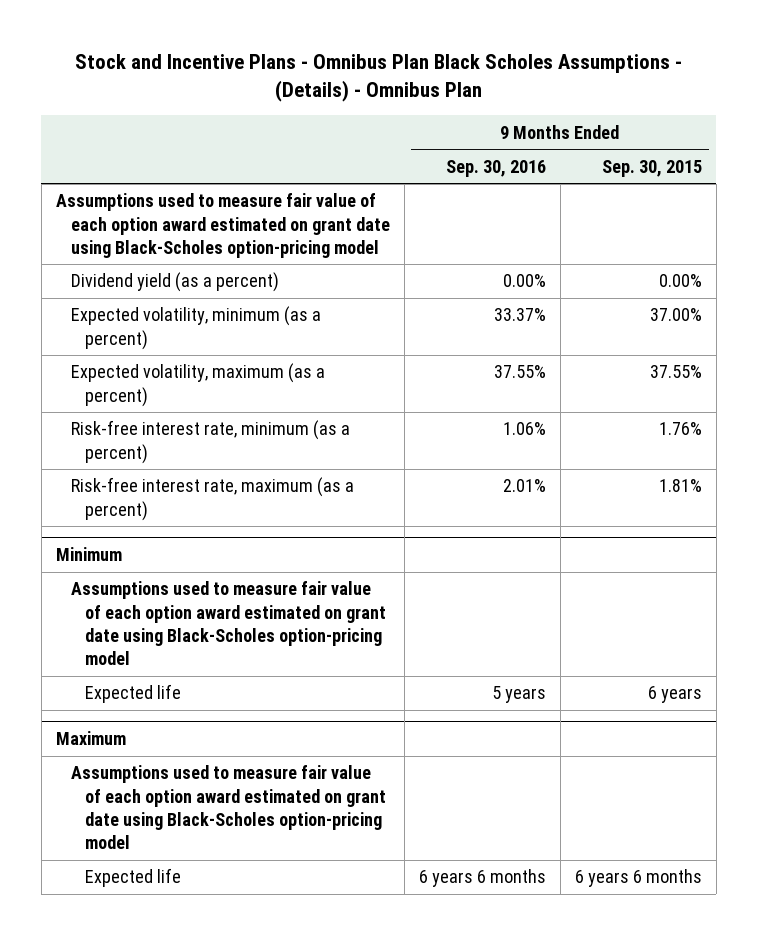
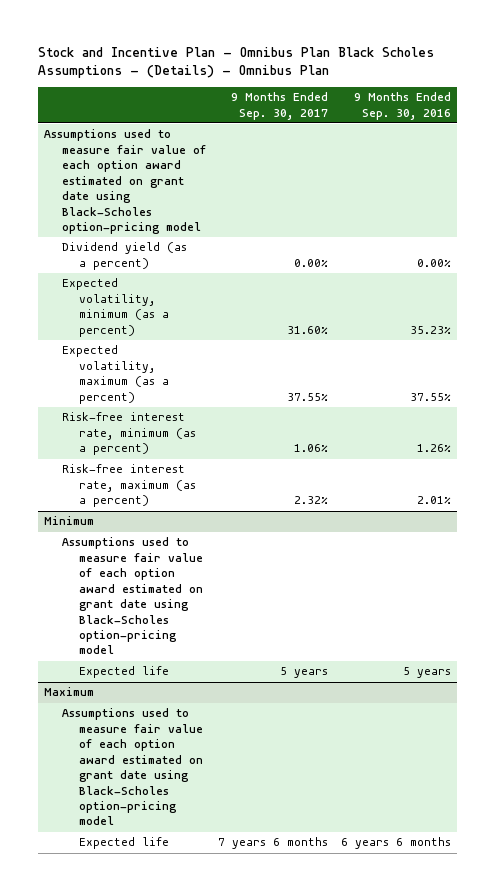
- Stock and Incentive Plans - Omnibus Plan Black Scholes Assumptions - (Details) - Omnibus Plan
+ Stock and Incentive Plan - Omnibus Plan Black Scholes Assumptions - (Details) - Omnibus Plan
- | 9 Months Ended Sep. 30, 2016 | 9 Months Ended Sep. 30, 2015
+ | 9 Months Ended Sep. 30, 2017 | 9 Months Ended Sep. 30, 2016
- Expected volatility, minimum (as a percent) | 33.37% | 37.00%
+ Expected volatility, minimum (as a percent) | 31.60% | 35.23%
- Risk-free interest rate, minimum (as a percent) | 1.06% | 1.76%
+ Risk-free interest rate, minimum (as a percent) | 1.06% | 1.26%

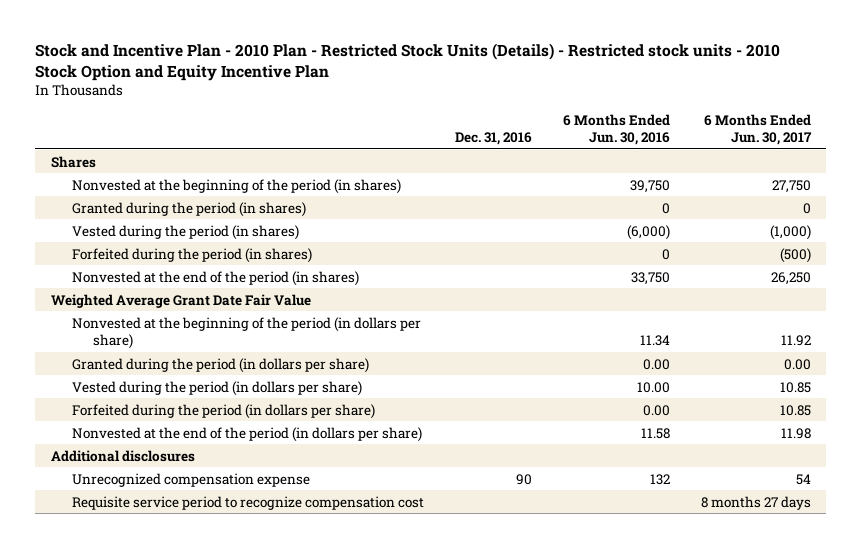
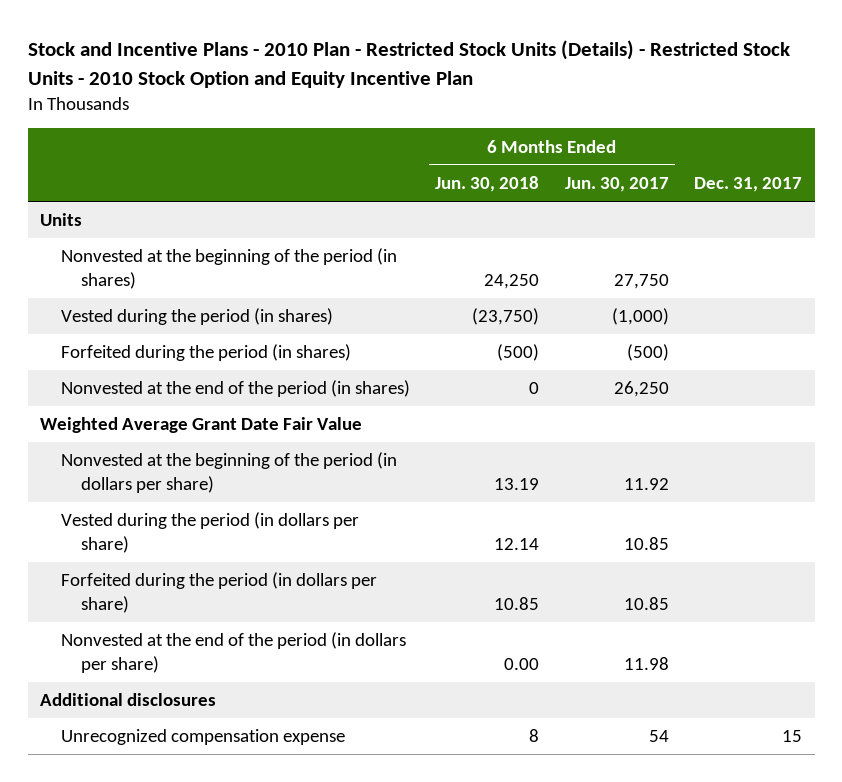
- Stock and Incentive Plan - 2010 Plan - Restricted Stock Units (Details) - Restricted stock units - 2010 Stock Option and Equity Incentive Plan
+ Stock and Incentive Plans - 2010 Plan - Restricted Stock Units (Details) - Restricted Stock Units - 2010 Stock Option and Equity Incentive Plan
- | Dec. 31, 2016 | 6 Months Ended Jun. 30, 2016 | 6 Months Ended Jun. 30, 2017
+ | 6 Months Ended Jun. 30, 2018 | 6 Months Ended Jun. 30, 2017 | Dec. 31, 2017
- Shares
+ Units
- Granted during the period (in shares) | | 0 | 0
- Granted during the period (in dollars per share) | | 0.00 | 0.00
- Requisite service period to recognize compensation cost | | | 8 months 27 days

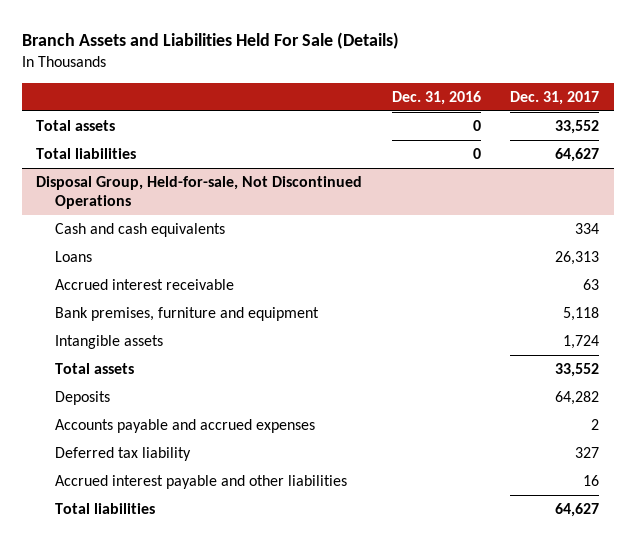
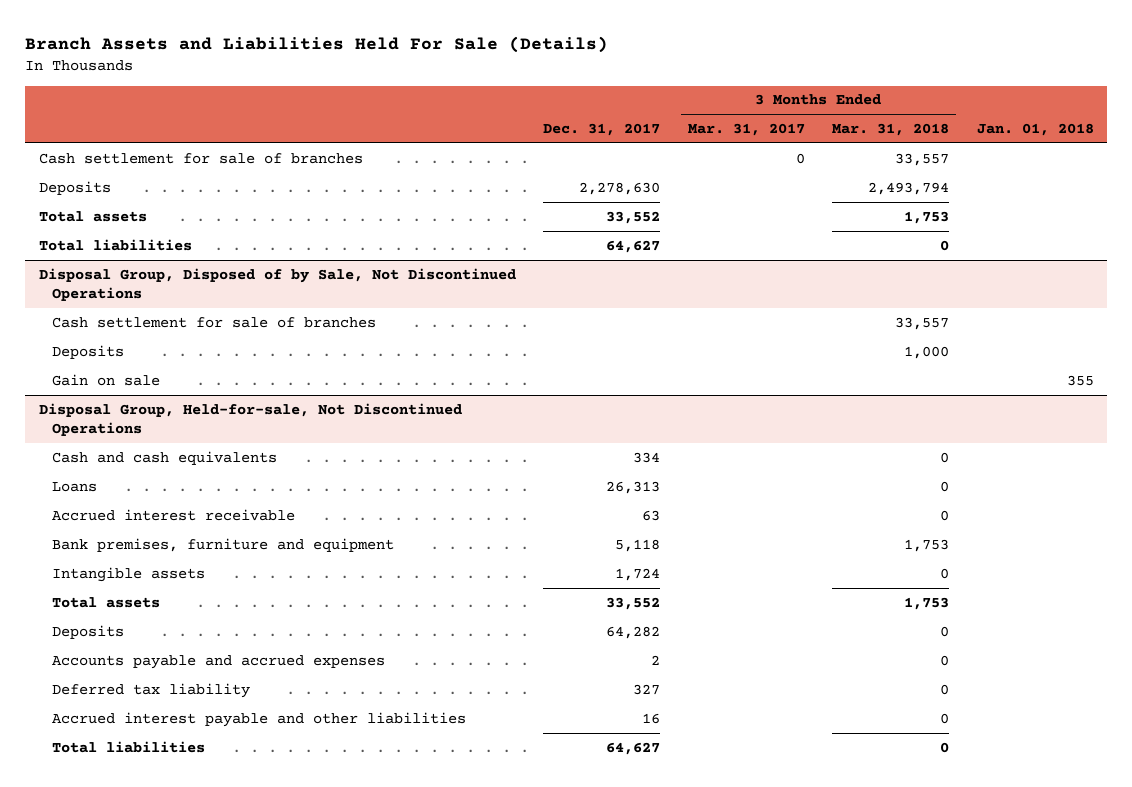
- | Dec. 31, 2016 | Dec. 31, 2017
+ | Dec. 31, 2017 | 3 Months Ended Mar. 31, 2017 | 3 Months Ended Mar. 31, 2018 | Jan. 01, 2018
+ Cash settlement for sale of branches | | 0 | 33,557 |
+ Deposits | 2,278,630 | | 2,493,794 |
+ Disposal Group, Disposed of by Sale, Not Discontinued Operations
+ Cash settlement for sale of branches | | | 33,557 |
+ Deposits | | | 1,000 |
+ Gain on sale | | | | 355

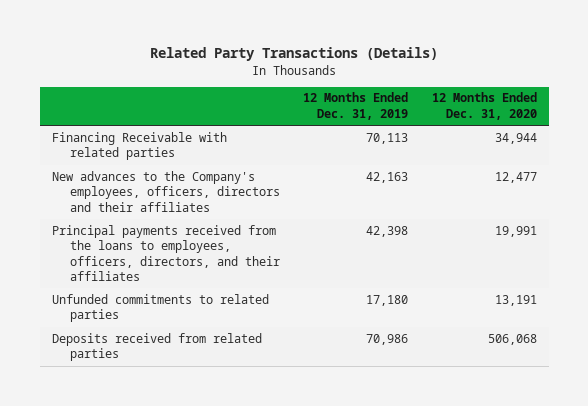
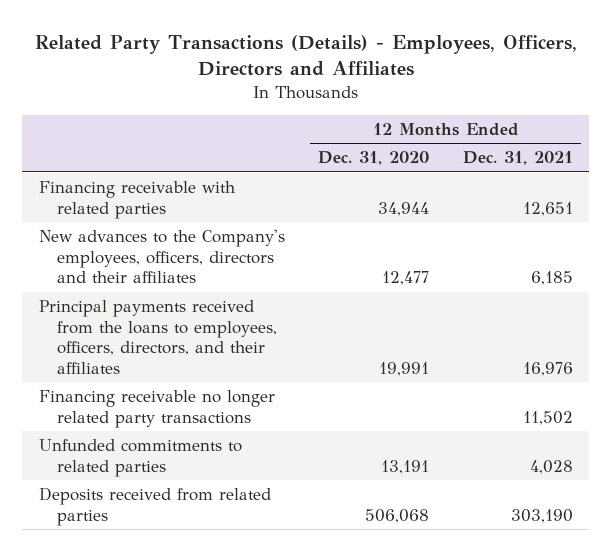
- Related Party Transactions (Details)
+ Related Party Transactions (Details) - Employees, Officers, Directors and Affiliates
- | 12 Months Ended Dec. 31, 2019 | 12 Months Ended Dec. 31, 2020
+ | 12 Months Ended Dec. 31, 2020 | 12 Months Ended Dec. 31, 2021
- Financing Receivable with related parties | 70,113 | 34,944
+ Financing receivable with related parties | 34,944 | 12,651
+ Financing receivable no longer related party transactions | | 11,502

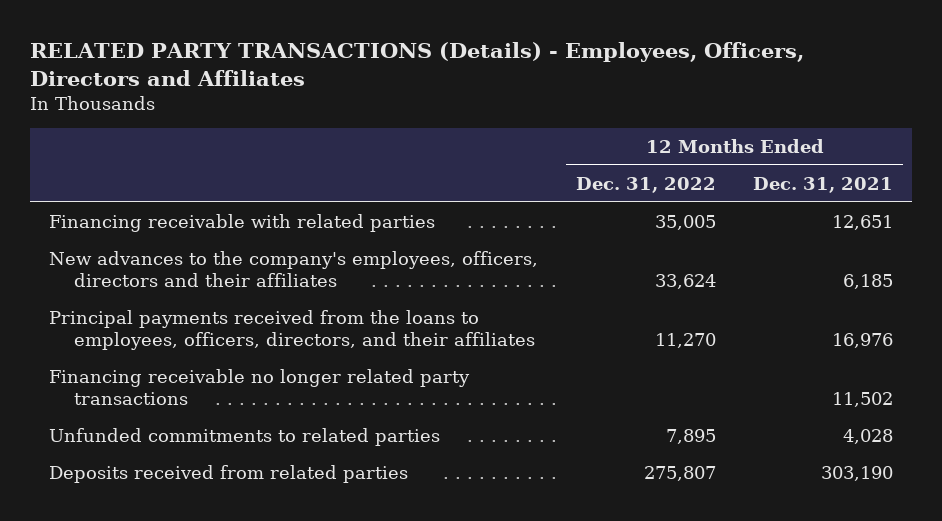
- Related Party Transactions (Details) - Employees, Officers, Directors and Affiliates
+ RELATED PARTY TRANSACTIONS (Details) - Employees, Officers, Directors and Affiliates
- | 12 Months Ended Dec. 31, 2020 | 12 Months Ended Dec. 31, 2021
+ | 12 Months Ended Dec. 31, 2022 | 12 Months Ended Dec. 31, 2021
- New advances to the Company's employees, officers, directors and their affiliates | 12,477 | 6,185
+ New advances to the company's employees, officers, directors and their affiliates | 33,624 | 6,185

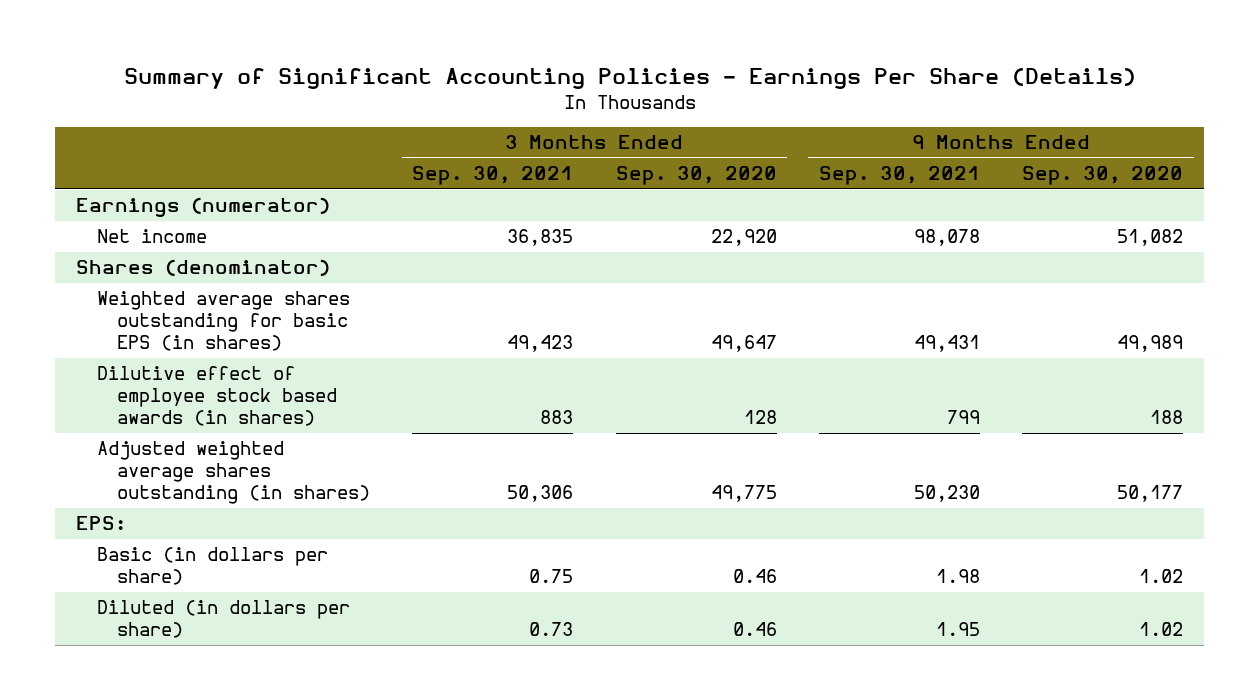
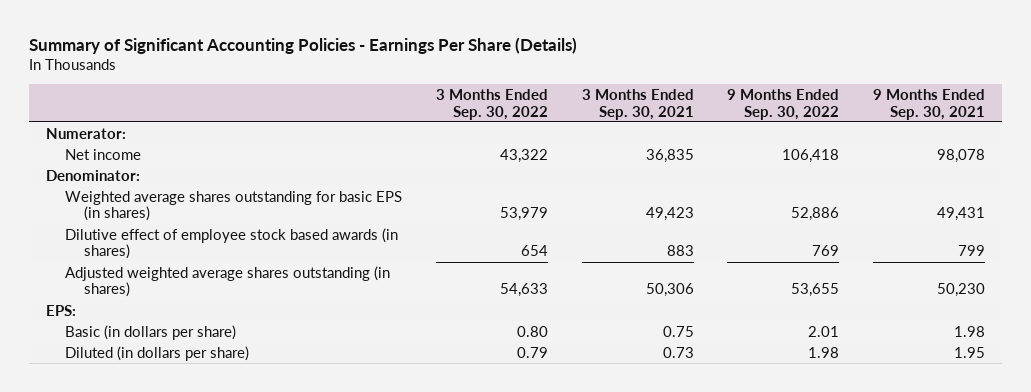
- | 3 Months Ended Sep. 30, 2021 | 3 Months Ended Sep. 30, 2020 | 9 Months Ended Sep. 30, 2021 | 9 Months Ended Sep. 30, 2020
+ | 3 Months Ended Sep. 30, 2022 | 3 Months Ended Sep. 30, 2021 | 9 Months Ended Sep. 30, 2022 | 9 Months Ended Sep. 30, 2021
- Earnings (numerator)
+ Numerator:
- Shares (denominator)
+ Denominator:

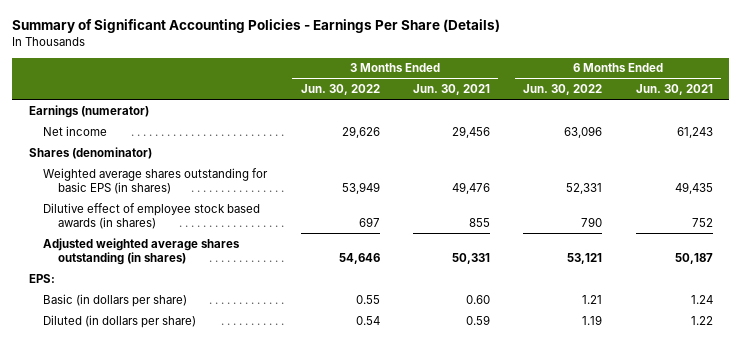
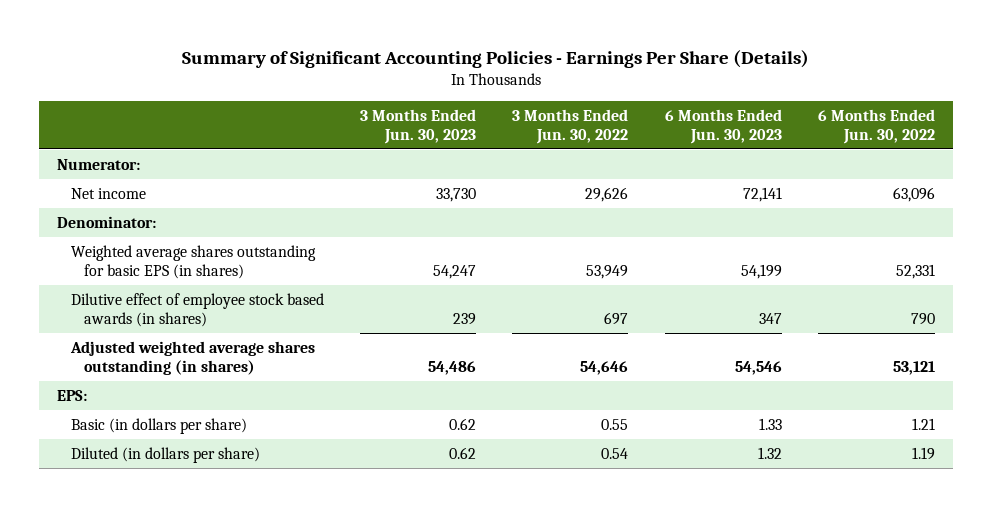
- | 3 Months Ended Jun. 30, 2022 | 3 Months Ended Jun. 30, 2021 | 6 Months Ended Jun. 30, 2022 | 6 Months Ended Jun. 30, 2021
+ | 3 Months Ended Jun. 30, 2023 | 3 Months Ended Jun. 30, 2022 | 6 Months Ended Jun. 30, 2023 | 6 Months Ended Jun. 30, 2022
- Earnings (numerator)
+ Numerator:
- Shares (denominator)
+ Denominator:

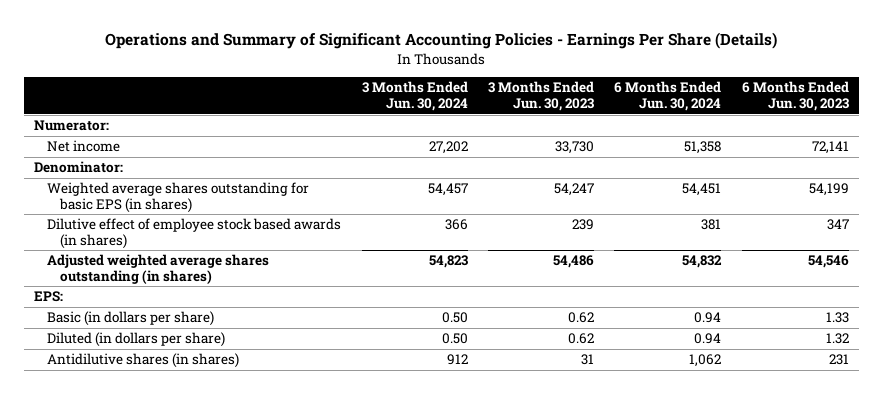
- Summary of Significant Accounting Policies - Earnings Per Share (Details)
+ Operations and Summary of Significant Accounting Policies - Earnings Per Share (Details)
- | 3 Months Ended Jun. 30, 2023 | 3 Months Ended Jun. 30, 2022 | 6 Months Ended Jun. 30, 2023 | 6 Months Ended Jun. 30, 2022
+ | 3 Months Ended Jun. 30, 2024 | 3 Months Ended Jun. 30, 2023 | 6 Months Ended Jun. 30, 2024 | 6 Months Ended Jun. 30, 2023
+ Antidilutive shares (in shares) | 912 | 31 | 1,062 | 231

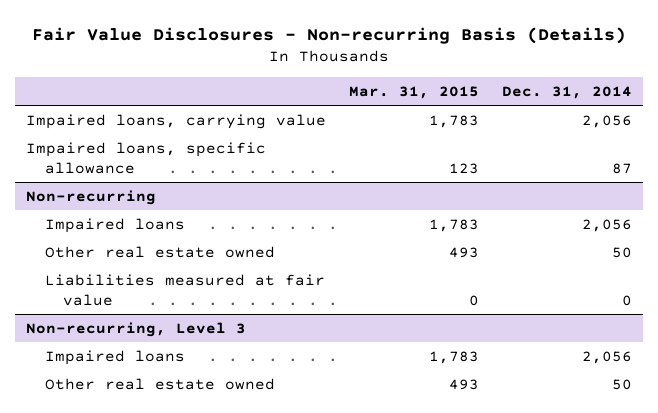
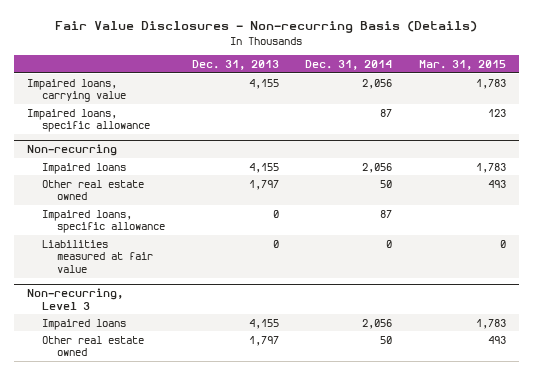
- | Mar. 31, 2015 | Dec. 31, 2014
+ | Dec. 31, 2013 | Dec. 31, 2014 | Mar. 31, 2015
@ Non-recurring
+ Impaired loans, specific allowance | 0 | 87 |

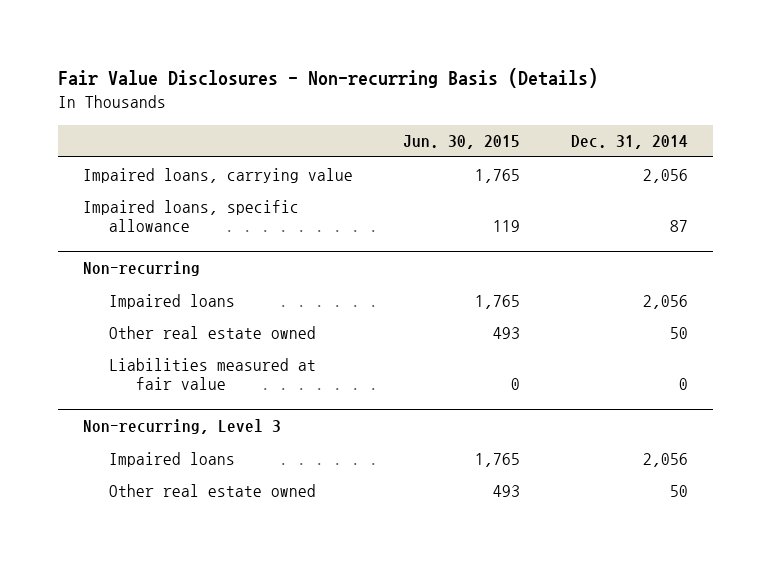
- | Dec. 31, 2013 | Dec. 31, 2014 | Mar. 31, 2015
+ | Jun. 30, 2015 | Dec. 31, 2014
@ Non-recurring
- Impaired loans, specific allowance | 0 | 87 |

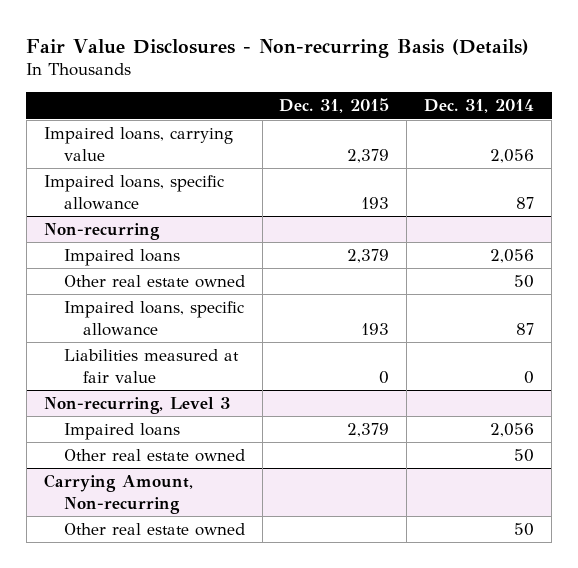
- | Jun. 30, 2015 | Dec. 31, 2014
+ | Dec. 31, 2015 | Dec. 31, 2014
@ Non-recurring
+ Impaired loans, specific allowance | 193 | 87
+ Carrying Amount, Non-recurring
+ Other real estate owned | | 50

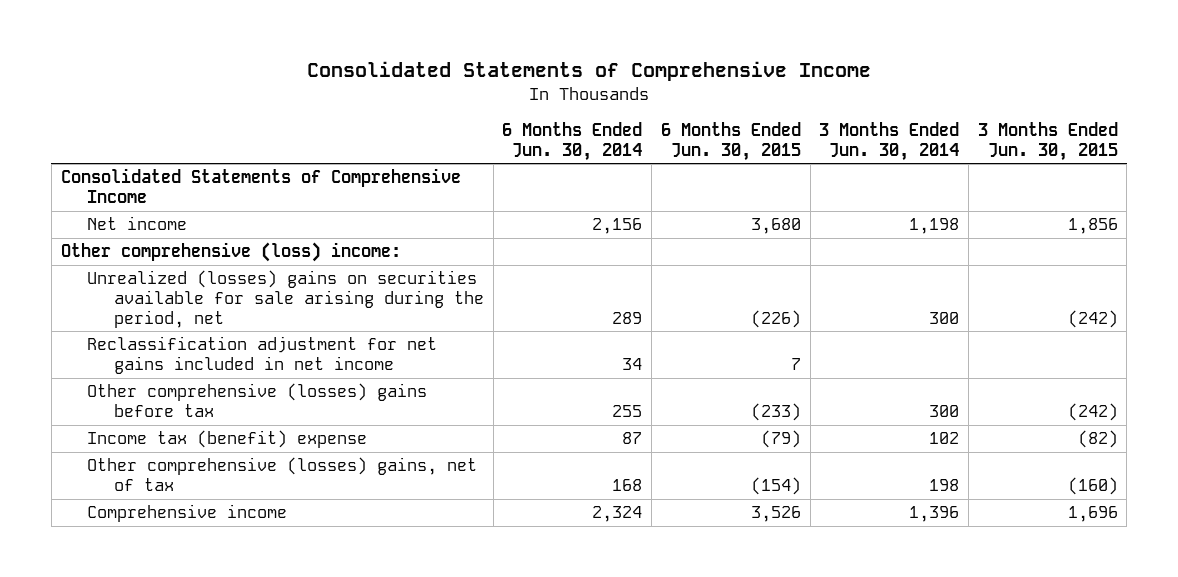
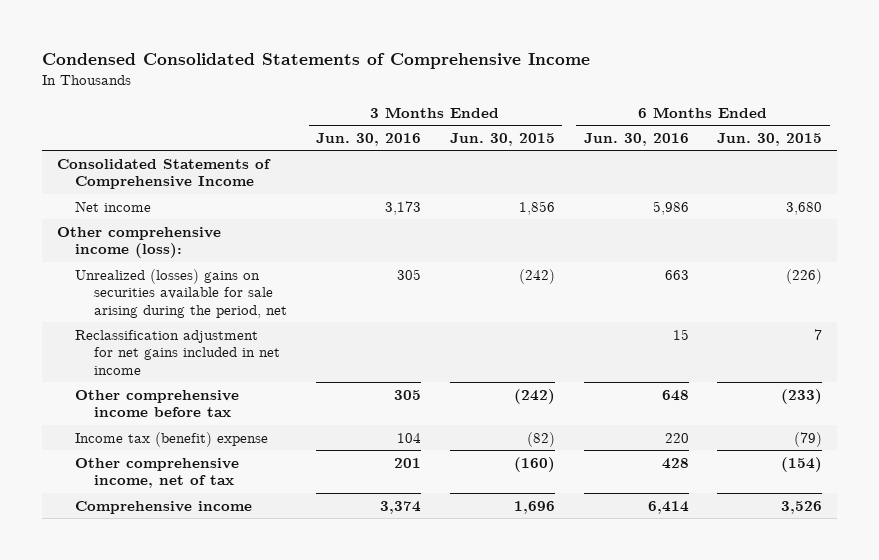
- Consolidated Statements of Comprehensive Income
+ Condensed Consolidated Statements of Comprehensive Income
- | 6 Months Ended Jun. 30, 2014 | 6 Months Ended Jun. 30, 2015 | 3 Months Ended Jun. 30, 2014 | 3 Months Ended Jun. 30, 2015
+ | 3 Months Ended Jun. 30, 2016 | 3 Months Ended Jun. 30, 2015 | 6 Months Ended Jun. 30, 2016 | 6 Months Ended Jun. 30, 2015
- Other comprehensive (loss) income:
+ Other comprehensive income (loss):
- Other comprehensive (losses) gains before tax | 255 | (233) | 300 | (242)
+ Other comprehensive income before tax | 305 | (242) | 648 | (233)
- Other comprehensive (losses) gains, net of tax | 168 | (154) | 198 | (160)
+ Other comprehensive income, net of tax | 201 | (160) | 428 | (154)

